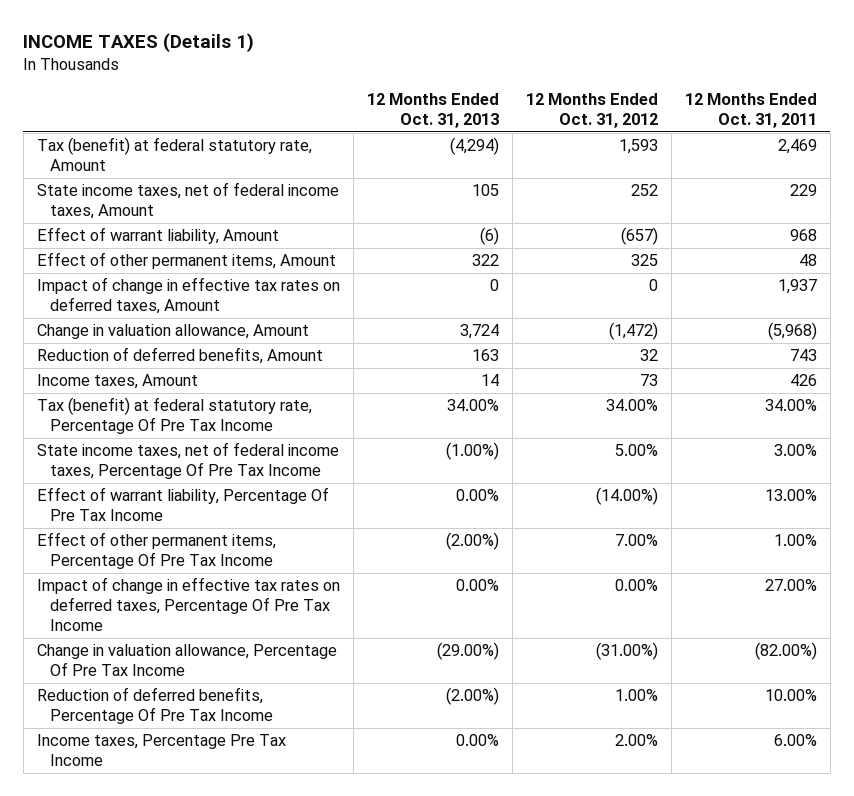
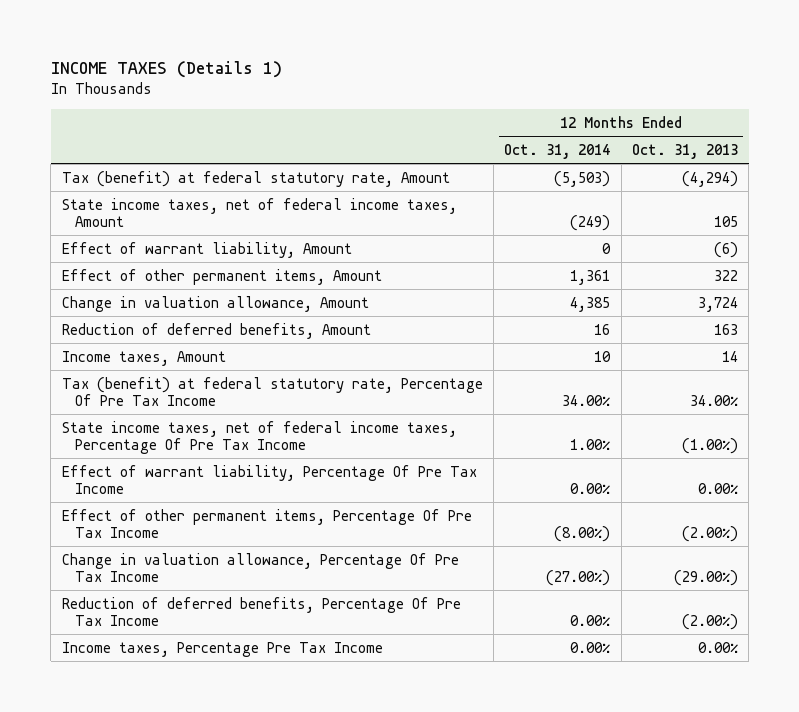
- | 12 Months Ended Oct. 31, 2013 | 12 Months Ended Oct. 31, 2012 | 12 Months Ended Oct. 31, 2011
+ | 12 Months Ended Oct. 31, 2014 | 12 Months Ended Oct. 31, 2013
- Impact of change in effective tax rates on deferred taxes, Amount | 0 | 0 | 1,937
- Impact of change in effective tax rates on deferred taxes, Percentage Of Pre Tax Income | 0.00% | 0.00% | 27.00%

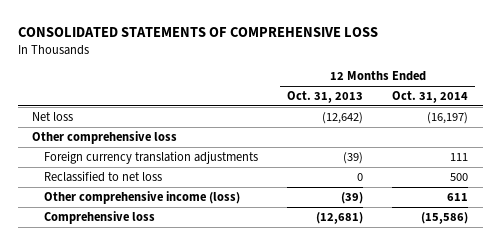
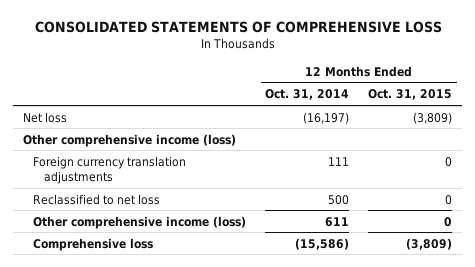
- | 12 Months Ended Oct. 31, 2013 | 12 Months Ended Oct. 31, 2014
+ | 12 Months Ended Oct. 31, 2014 | 12 Months Ended Oct. 31, 2015
- Other comprehensive loss
+ Other comprehensive income (loss)

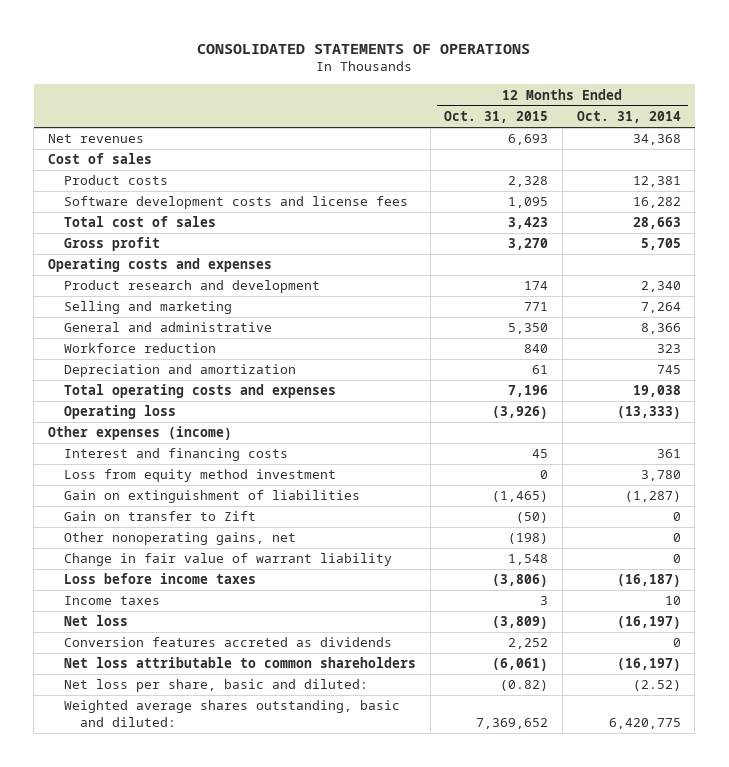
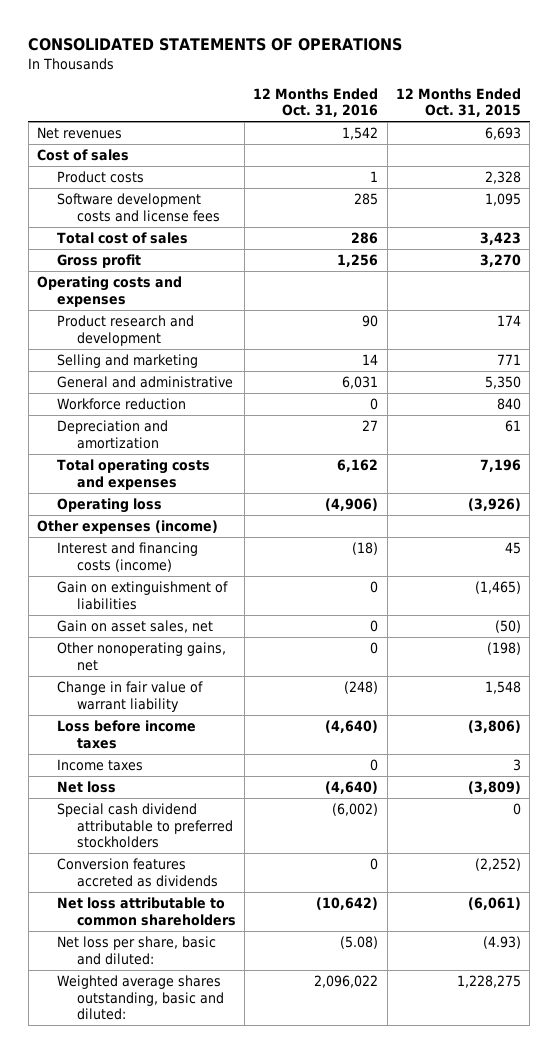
- | 12 Months Ended Oct. 31, 2015 | 12 Months Ended Oct. 31, 2014
+ | 12 Months Ended Oct. 31, 2016 | 12 Months Ended Oct. 31, 2015
- Interest and financing costs | 45 | 361
- Loss from equity method investment | 0 | 3,780
+ Interest and financing costs (income) | (18) | 45
- Gain on transfer to Zift | (50) | 0
+ Gain on asset sales, net | 0 | (50)
- Conversion features accreted as dividends | 2,252 | 0
+ Special cash dividend attributable to preferred stockholders | (6,002) | 0
+ Conversion features accreted as dividends | 0 | (2,252)
- Net loss per share, basic and diluted: | (0.82) | (2.52)
- Weighted average shares outstanding, basic and diluted: | 7,369,652 | 6,420,775
+ Net loss per share, basic and diluted: | (5.08) | (4.93)
+ Weighted average shares outstanding, basic and diluted: | 2,096,022 | 1,228,275

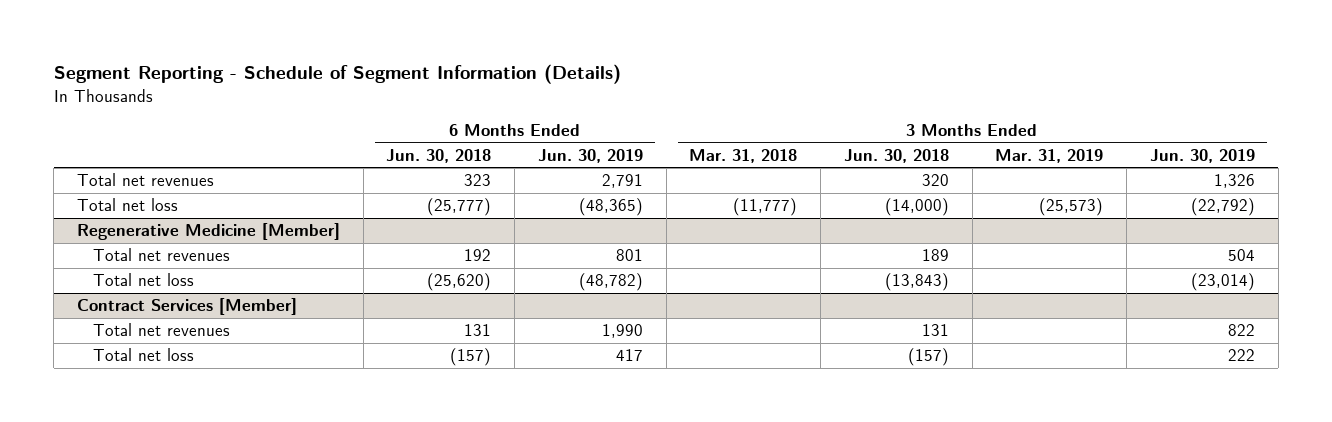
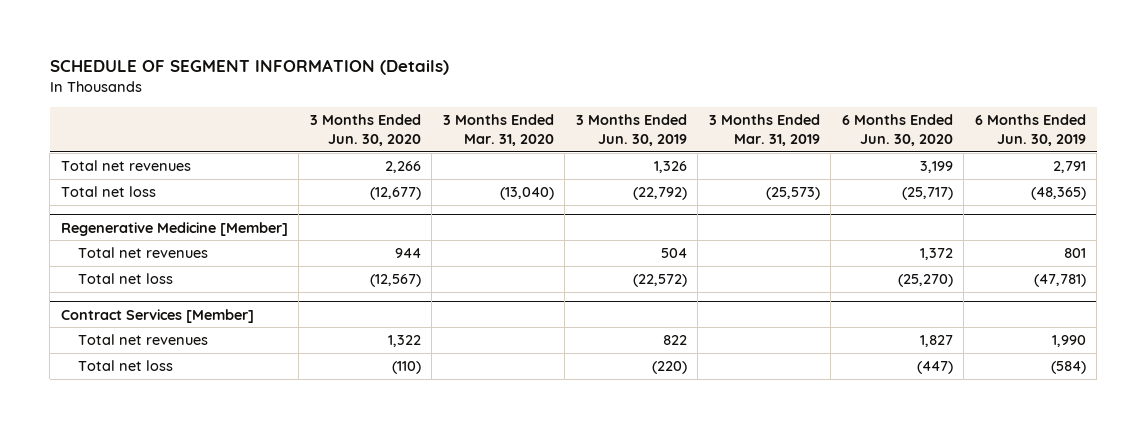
- Segment Reporting - Schedule of Segment Information (Details)
+ SCHEDULE OF SEGMENT INFORMATION (Details)
- | 6 Months Ended Jun. 30, 2018 | 6 Months Ended Jun. 30, 2019 | 3 Months Ended Mar. 31, 2018 | 3 Months Ended Jun. 30, 2018 | 3 Months Ended Mar. 31, 2019 | 3 Months Ended Jun. 30, 2019
+ | 3 Months Ended Jun. 30, 2020 | 3 Months Ended Mar. 31, 2020 | 3 Months Ended Jun. 30, 2019 | 3 Months Ended Mar. 31, 2019 | 6 Months Ended Jun. 30, 2020 | 6 Months Ended Jun. 30, 2019
@ Regenerative Medicine [Member]
- Total net loss | (25,620) | (48,782) | | (13,843) | | (23,014)
+ Total net loss | (12,567) | | (22,572) | | (25,270) | (47,781)
@ Contract Services [Member]
- Total net loss | (157) | 417 | | (157) | | 222
+ Total net loss | (110) | | (220) | | (447) | (584)

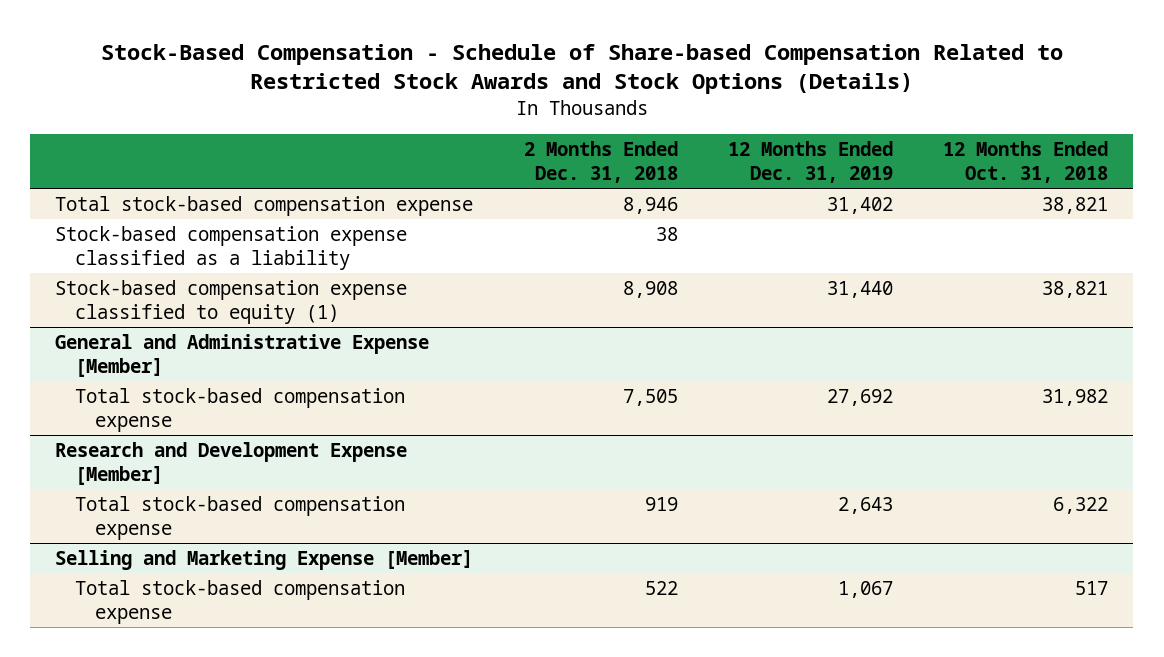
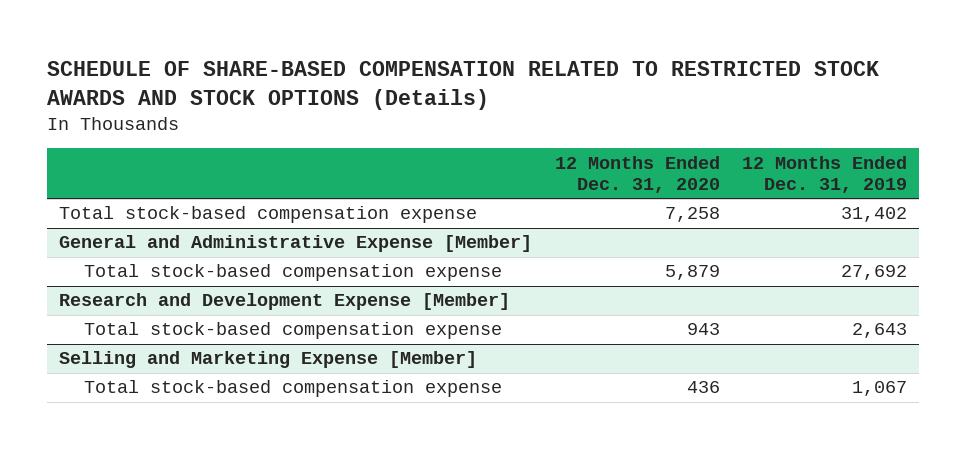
- Stock-Based Compensation - Schedule of Share-based Compensation Related to Restricted Stock Awards and Stock Options (Details)
+ SCHEDULE OF SHARE-BASED COMPENSATION RELATED TO RESTRICTED STOCK AWARDS AND STOCK OPTIONS (Details)
- | 2 Months Ended Dec. 31, 2018 | 12 Months Ended Dec. 31, 2019 | 12 Months Ended Oct. 31, 2018
+ | 12 Months Ended Dec. 31, 2020 | 12 Months Ended Dec. 31, 2019
- Stock-based compensation expense classified as a liability | 38 | |
- Stock-based compensation expense classified to equity (1) | 8,908 | 31,440 | 38,821

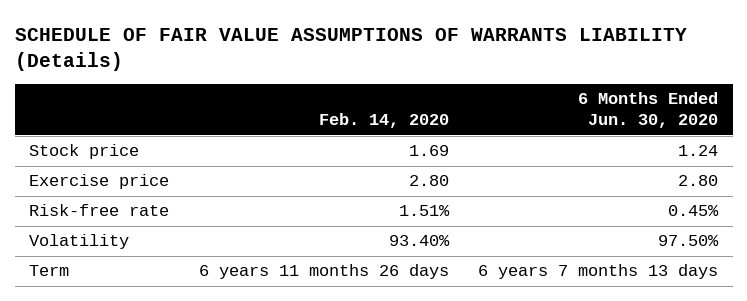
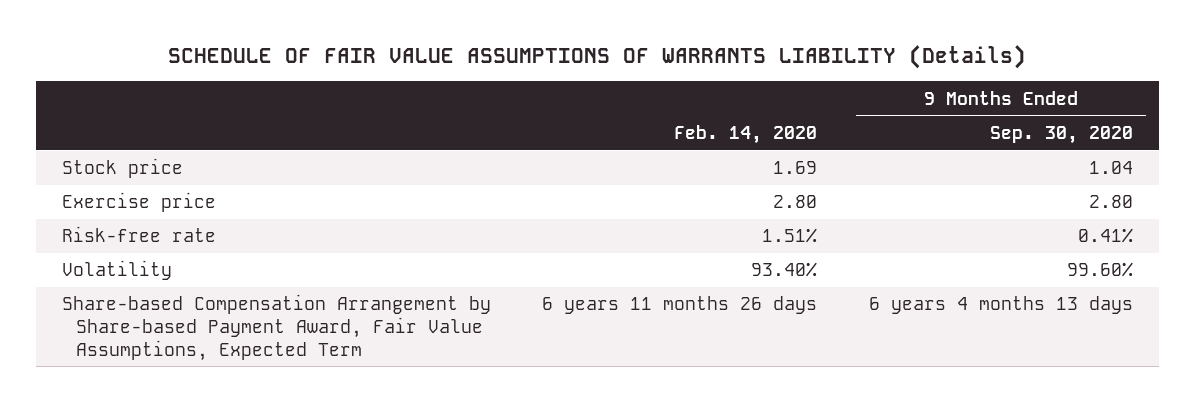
- | Feb. 14, 2020 | 6 Months Ended Jun. 30, 2020
+ | Feb. 14, 2020 | 9 Months Ended Sep. 30, 2020
- Term | 6 years 11 months 26 days | 6 years 7 months 13 days
+ Share-based Compensation Arrangement by Share-based Payment Award, Fair Value Assumptions, Expected Term | 6 years 11 months 26 days | 6 years 4 months 13 days

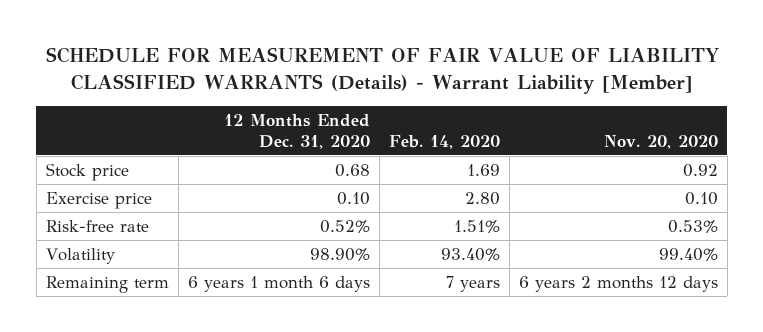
- SCHEDULE OF FAIR VALUE ASSUMPTIONS OF WARRANTS LIABILITY (Details)
+ SCHEDULE FOR MEASUREMENT OF FAIR VALUE OF LIABILITY CLASSIFIED WARRANTS (Details) - Warrant Liability [Member]
- | Feb. 14, 2020 | 9 Months Ended Sep. 30, 2020
+ | 12 Months Ended Dec. 31, 2020 | Feb. 14, 2020 | Nov. 20, 2020
- Share-based Compensation Arrangement by Share-based Payment Award, Fair Value Assumptions, Expected Term | 6 years 11 months 26 days | 6 years 4 months 13 days
+ Remaining term | 6 years 1 month 6 days | 7 years | 6 years 2 months 12 days

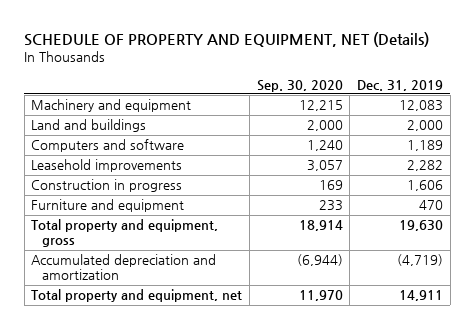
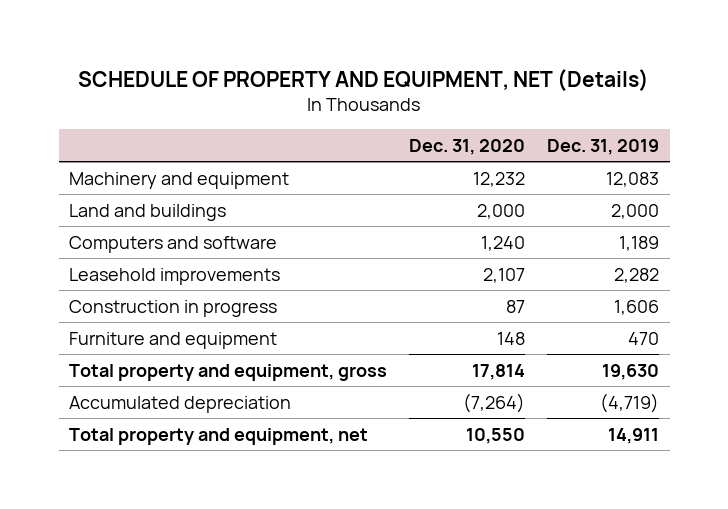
- | Sep. 30, 2020 | Dec. 31, 2019
+ | Dec. 31, 2020 | Dec. 31, 2019
- Accumulated depreciation and amortization | (6,944) | (4,719)
+ Accumulated depreciation | (7,264) | (4,719)

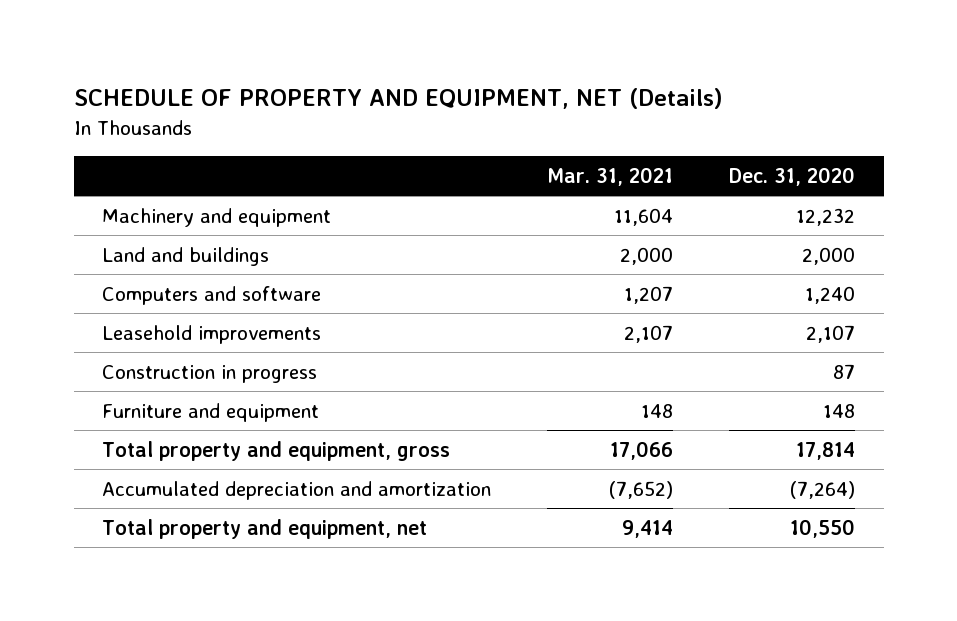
- | Dec. 31, 2020 | Dec. 31, 2019
+ | Mar. 31, 2021 | Dec. 31, 2020
- Accumulated depreciation | (7,264) | (4,719)
+ Accumulated depreciation and amortization | (7,652) | (7,264)

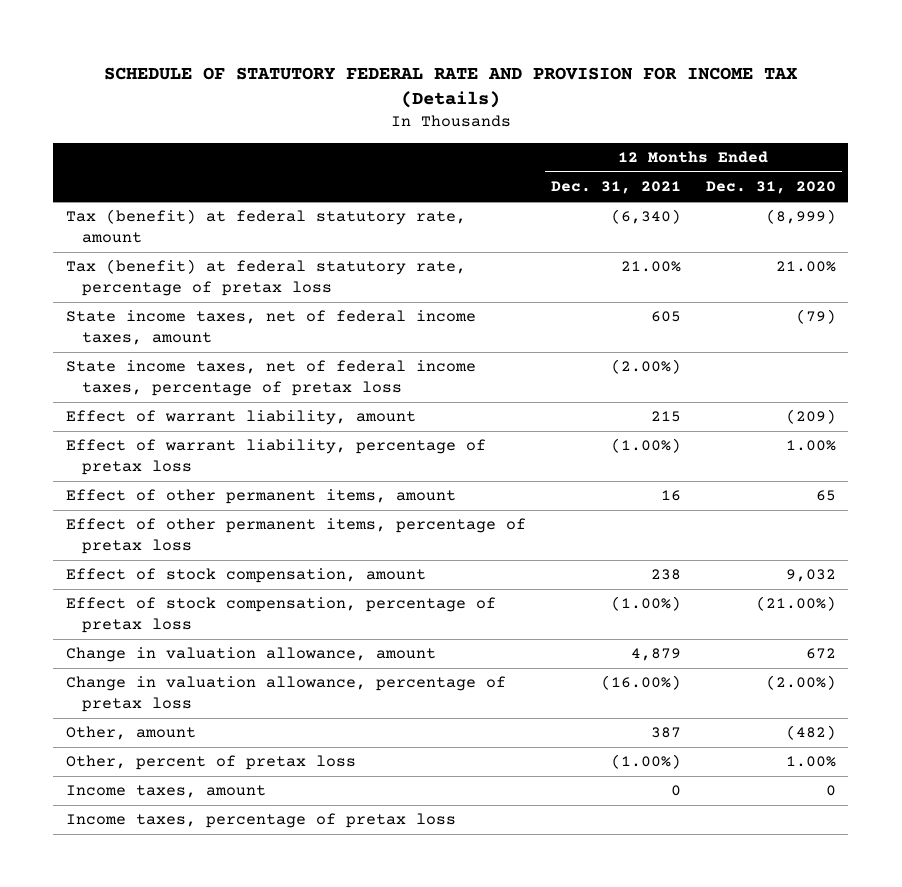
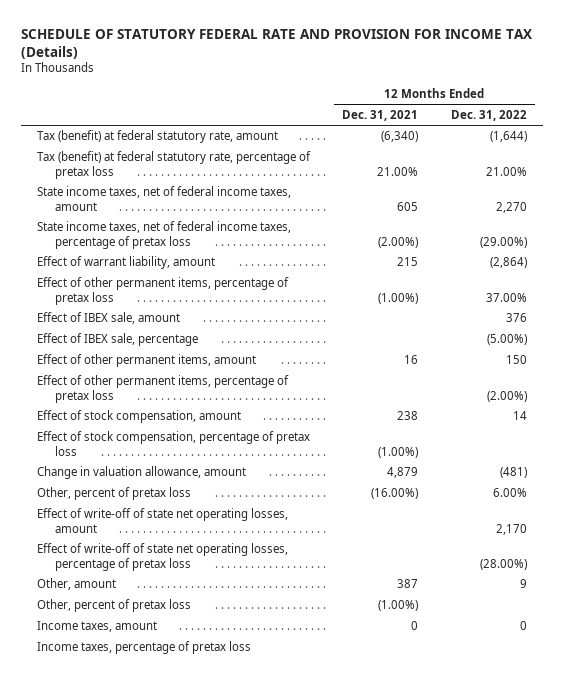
- | 12 Months Ended Dec. 31, 2021 | 12 Months Ended Dec. 31, 2020
+ | 12 Months Ended Dec. 31, 2021 | 12 Months Ended Dec. 31, 2022
- Effect of warrant liability, percentage of pretax loss | (1.00%) | 1.00%
+ Effect of other permanent items, percentage of pretax loss | (1.00%) | 37.00%
+ Effect of IBEX sale, amount | | 376
+ Effect of IBEX sale, percentage | | (5.00%)
- Change in valuation allowance, percentage of pretax loss | (16.00%) | (2.00%)
+ Other, percent of pretax loss | (16.00%) | 6.00%
+ Effect of write-off of state net operating losses, amount | | 2,170
+ Effect of write-off of state net operating losses, percentage of pretax loss | | (28.00%)

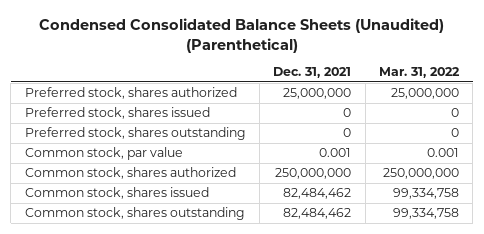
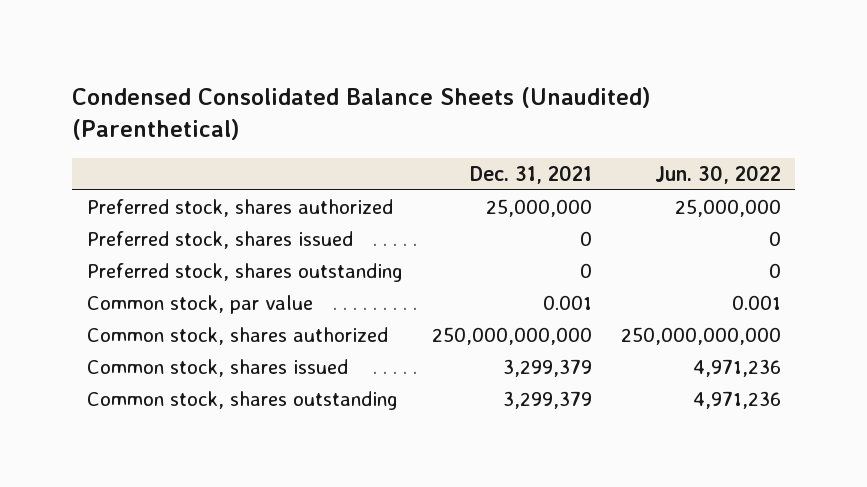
- | Dec. 31, 2021 | Mar. 31, 2022
+ | Dec. 31, 2021 | Jun. 30, 2022
- Common stock, shares authorized | 250,000,000 | 250,000,000
- Common stock, shares issued | 82,484,462 | 99,334,758
- Common stock, shares outstanding | 82,484,462 | 99,334,758
+ Common stock, shares authorized | 250,000,000,000 | 250,000,000,000
+ Common stock, shares issued | 3,299,379 | 4,971,236
+ Common stock, shares outstanding | 3,299,379 | 4,971,236

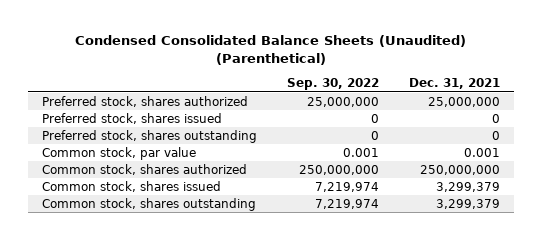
- | Dec. 31, 2021 | Jun. 30, 2022
+ | Sep. 30, 2022 | Dec. 31, 2021
- Common stock, shares authorized | 250,000,000,000 | 250,000,000,000
+ Common stock, shares authorized | 250,000,000 | 250,000,000

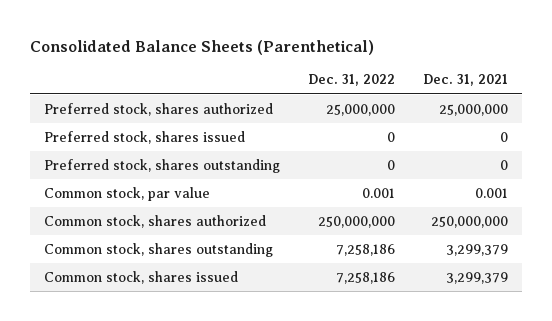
- Condensed Consolidated Balance Sheets (Unaudited) (Parenthetical)
+ Consolidated Balance Sheets (Parenthetical)
- | Sep. 30, 2022 | Dec. 31, 2021
+ | Dec. 31, 2022 | Dec. 31, 2021
moved down: Common stock, shares issued | 7,258,186 | 3,299,379

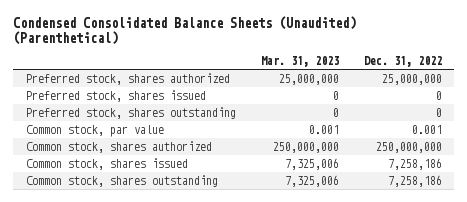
- Consolidated Balance Sheets (Parenthetical)
+ Condensed Consolidated Balance Sheets (Unaudited) (Parenthetical)
- | Dec. 31, 2022 | Dec. 31, 2021
+ | Mar. 31, 2023 | Dec. 31, 2022
moved down: Common stock, shares outstanding | 7,325,006 | 7,258,186

